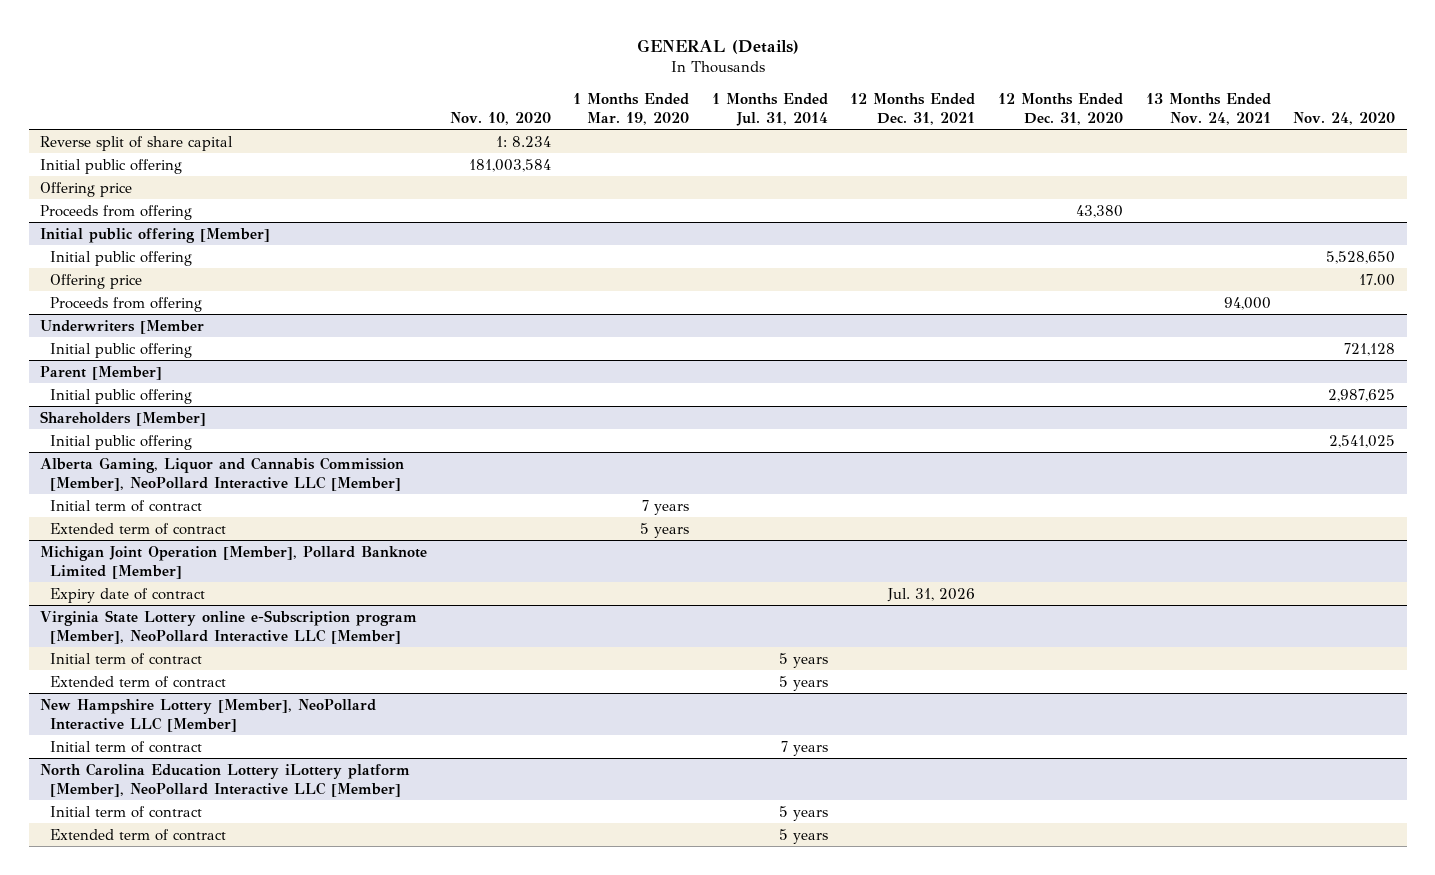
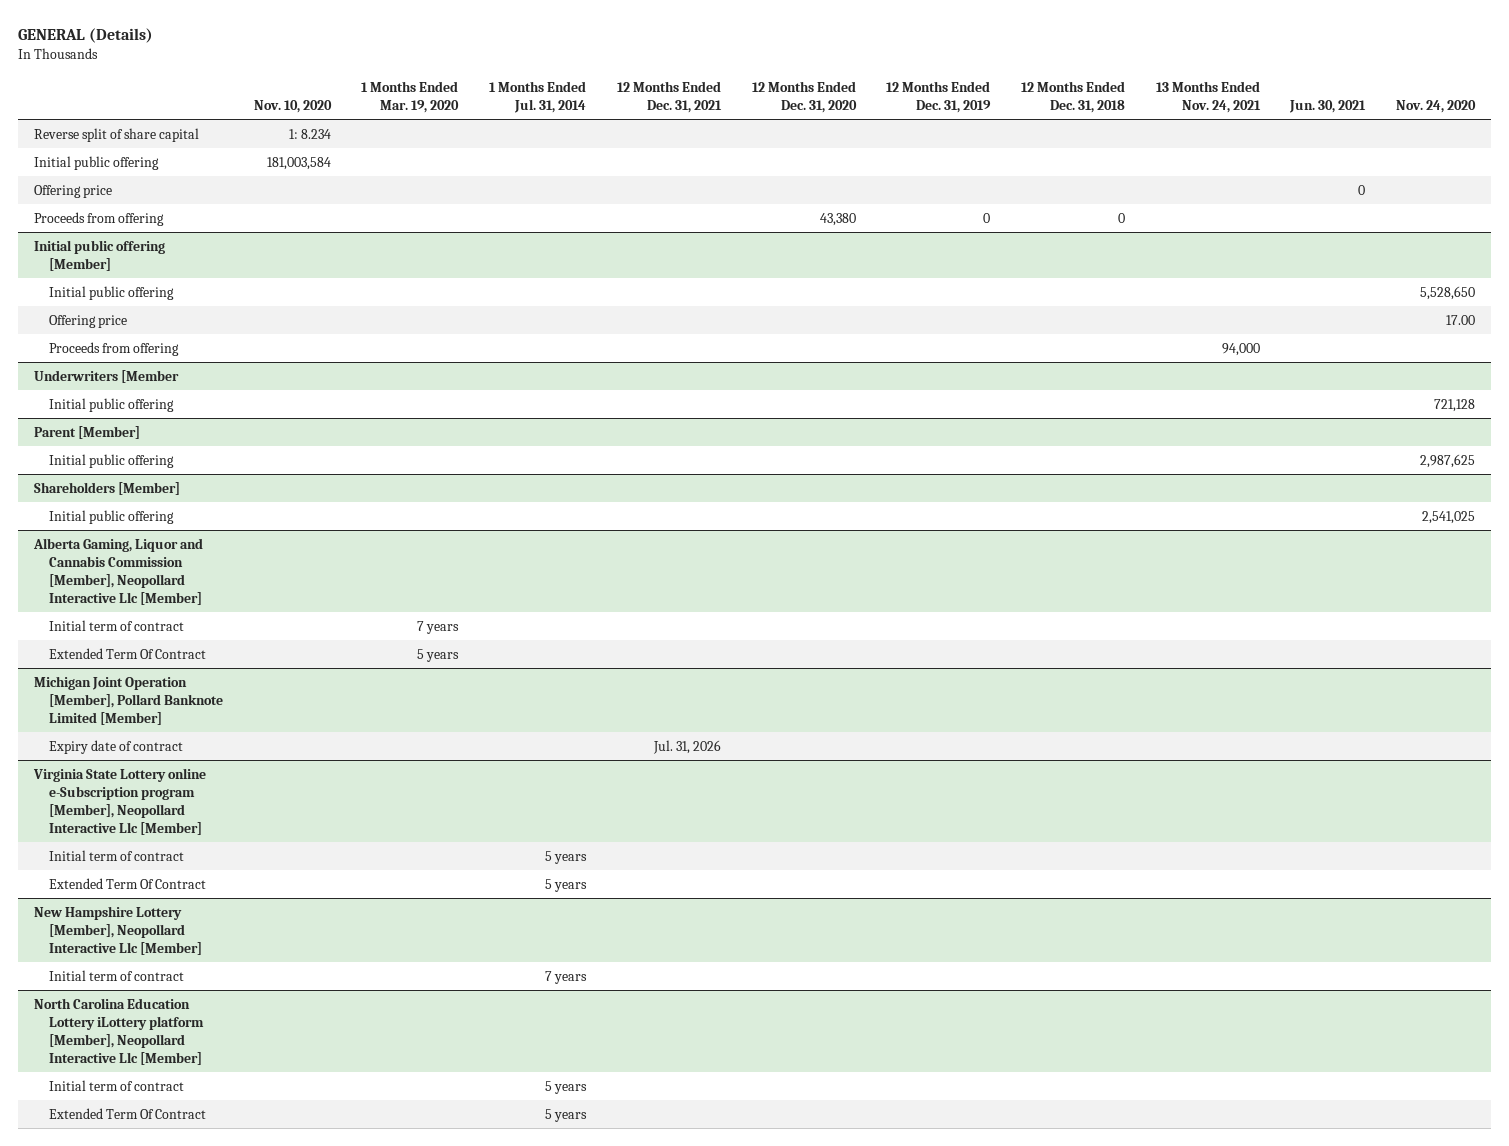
- | Nov. 10, 2020 | 1 Months Ended Mar. 19, 2020 | 1 Months Ended Jul. 31, 2014 | 12 Months Ended Dec. 31, 2021 | 12 Months Ended Dec. 31, 2020 | 13 Months Ended Nov. 24, 2021 | Nov. 24, 2020
+ | Nov. 10, 2020 | 1 Months Ended Mar. 19, 2020 | 1 Months Ended Jul. 31, 2014 | 12 Months Ended Dec. 31, 2021 | 12 Months Ended Dec. 31, 2020 | 12 Months Ended Dec. 31, 2019 | 12 Months Ended Dec. 31, 2018 | 13 Months Ended Nov. 24, 2021 | Jun. 30, 2021 | Nov. 24, 2020
- Alberta Gaming, Liquor and Cannabis Commission [Member], NeoPollard Interactive LLC [Member]
+ Alberta Gaming, Liquor and Cannabis Commission [Member], Neopollard Interactive Llc [Member]
- Extended term of contract | | 5 years | | | | |
+ Extended Term Of Contract | | 5 years | | | | | | | |
- Virginia State Lottery online e-Subscription program [Member], NeoPollard Interactive LLC [Member]
+ Virginia State Lottery online e-Subscription program [Member], Neopollard Interactive Llc [Member]
- Extended term of contract | | | 5 years | | | |
- New Hampshire Lottery [Member], NeoPollard Interactive LLC [Member]
+ Extended Term Of Contract | | | 5 years | | | | | | |
+ New Hampshire Lottery [Member], Neopollard Interactive Llc [Member]
- North Carolina Education Lottery iLottery platform [Member], NeoPollard Interactive LLC [Member]
+ North Carolina Education Lottery iLottery platform [Member], Neopollard Interactive Llc [Member]
- Extended term of contract | | | 5 years | | | |
+ Extended Term Of Contract | | | 5 years | | | | | | |

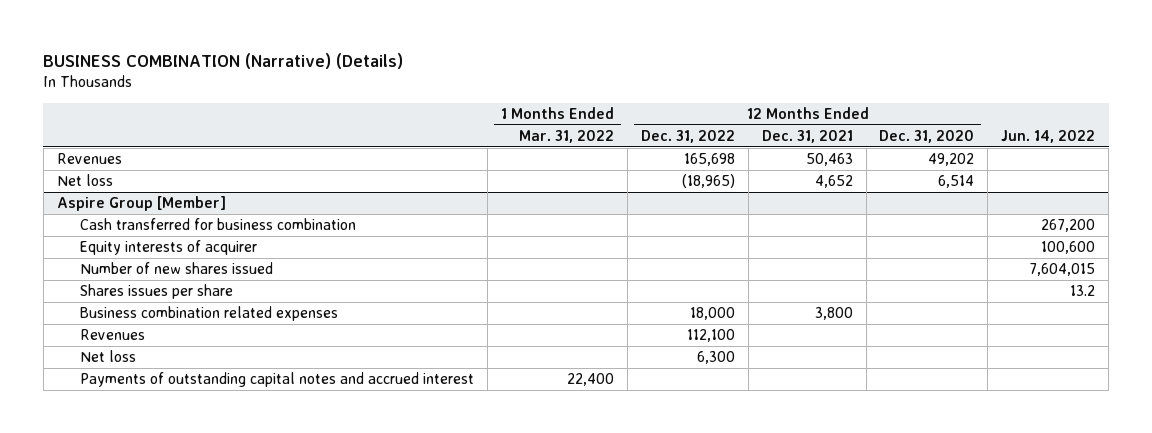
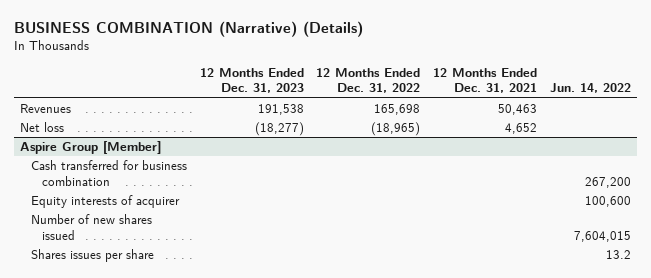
- | 1 Months Ended Mar. 31, 2022 | 12 Months Ended Dec. 31, 2022 | 12 Months Ended Dec. 31, 2021 | 12 Months Ended Dec. 31, 2020 | Jun. 14, 2022
+ | 12 Months Ended Dec. 31, 2023 | 12 Months Ended Dec. 31, 2022 | 12 Months Ended Dec. 31, 2021 | Jun. 14, 2022
@ Aspire Group [Member]
- Business combination related expenses | | 18,000 | 3,800 | |
- Revenues | | 112,100 | | |
- Net loss | | 6,300 | | |
- Payments of outstanding capital notes and accrued interest | 22,400 | | | |

